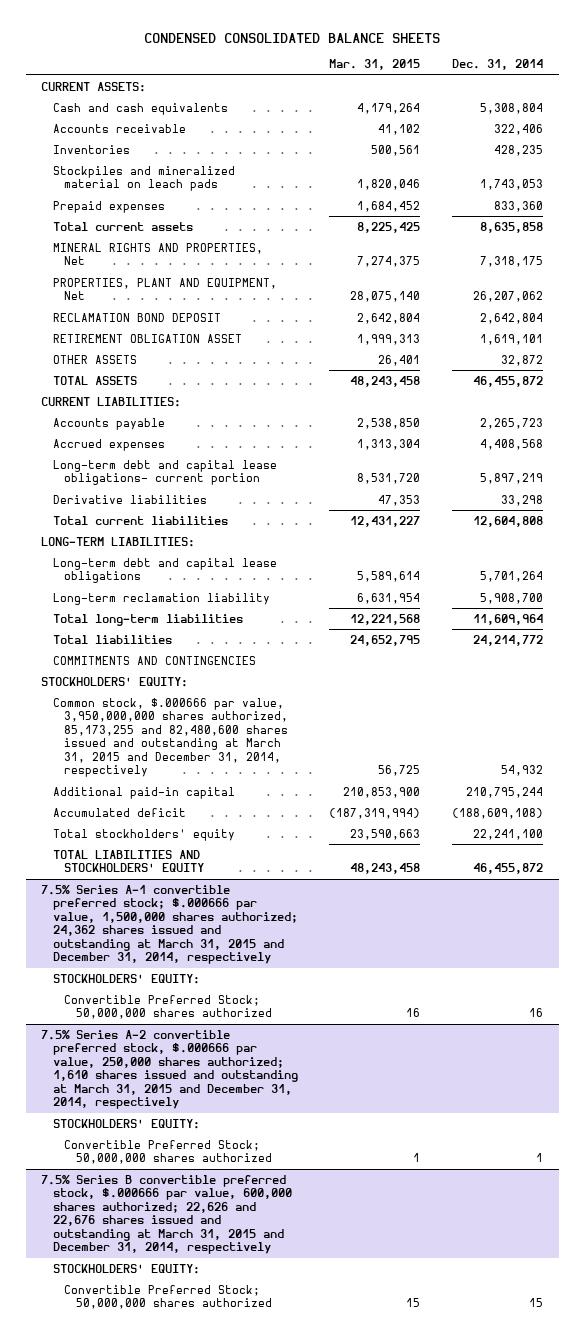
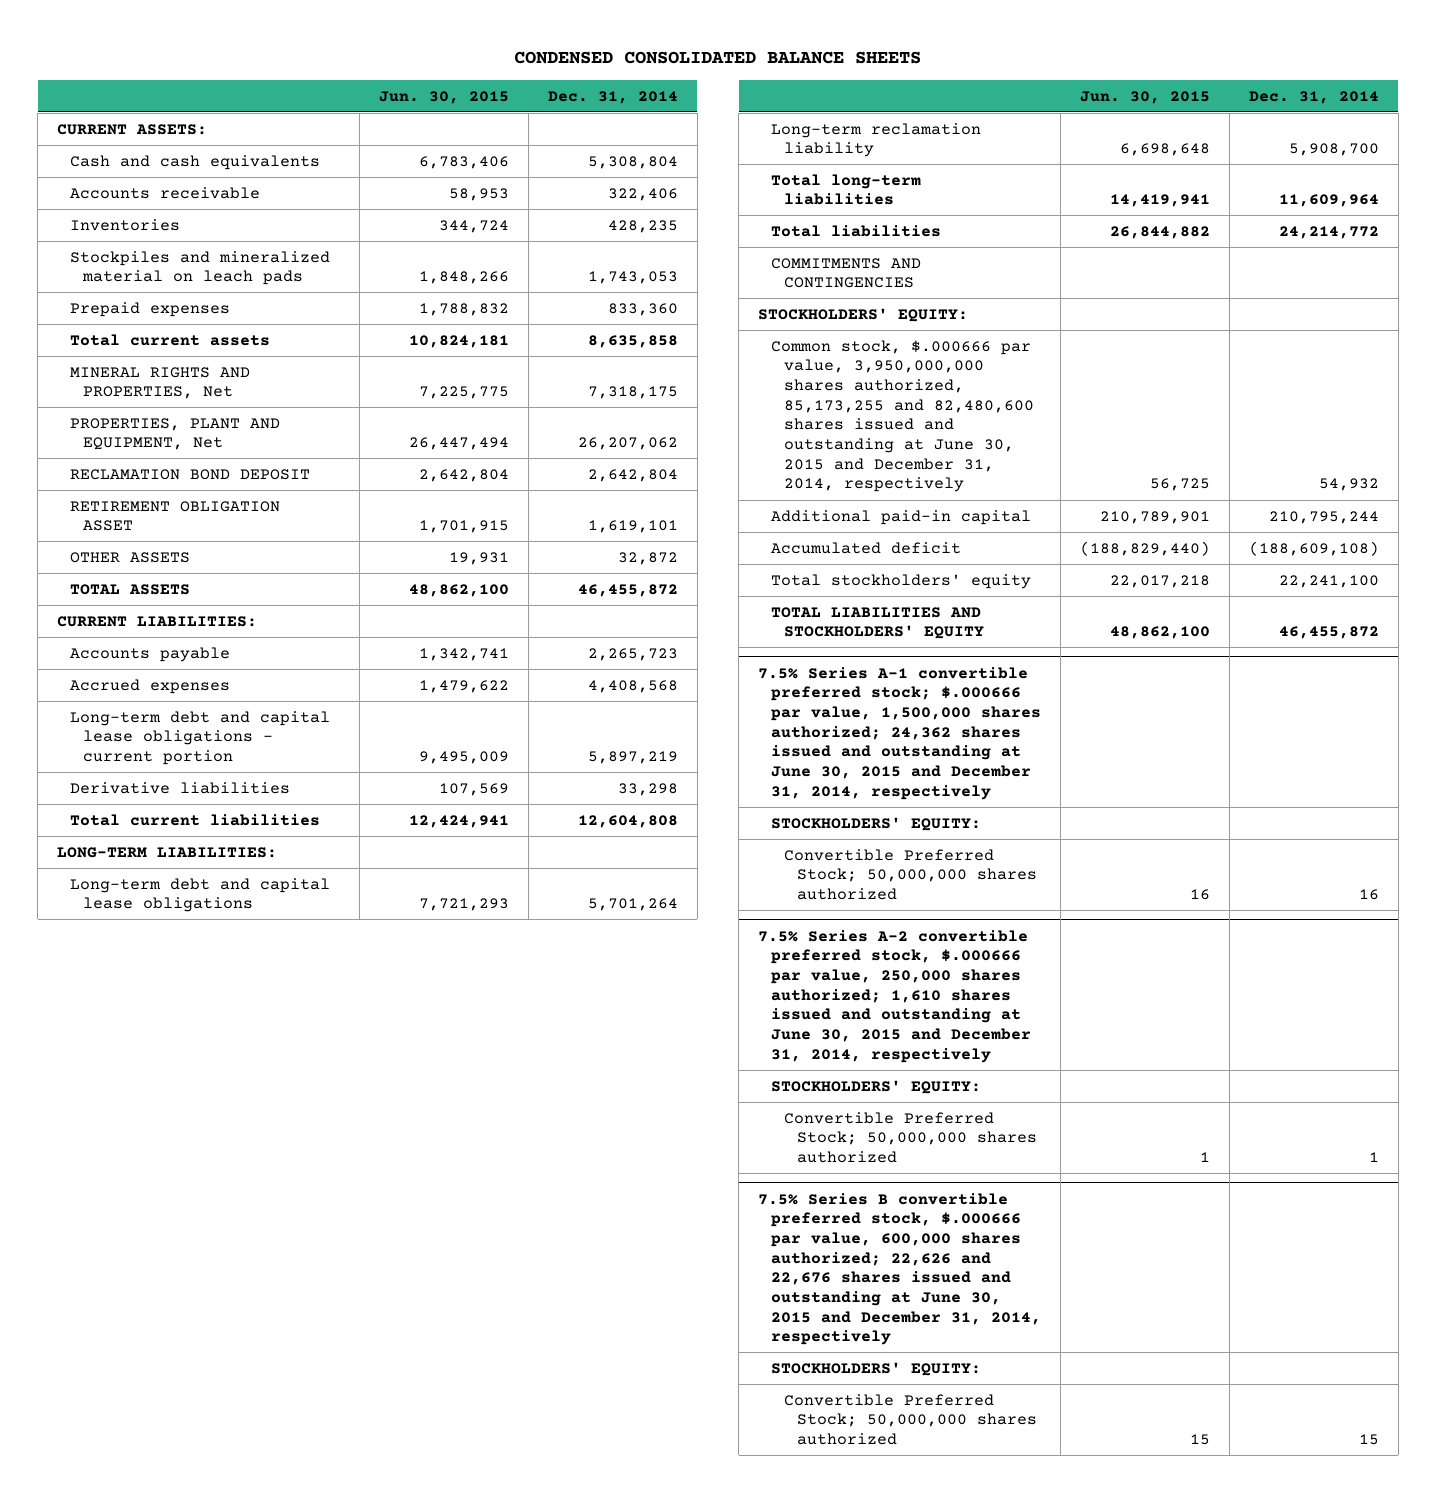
- | Mar. 31, 2015 | Dec. 31, 2014
+ | Jun. 30, 2015 | Dec. 31, 2014
- Long-term debt and capital lease obligations- current portion | 8,531,720 | 5,897,219
+ Long-term debt and capital lease obligations - current portion | 9,495,009 | 5,897,219
- Common stock, $.000666 par value, 3,950,000,000 shares authorized, 85,173,255 and 82,480,600 shares issued and outstanding at March 31, 2015 and December 31, 2014, respectively | 56,725 | 54,932
+ Common stock, $.000666 par value, 3,950,000,000 shares authorized, 85,173,255 and 82,480,600 shares issued and outstanding at June 30, 2015 and December 31, 2014, respectively | 56,725 | 54,932
- 7.5% Series A-1 convertible preferred stock; $.000666 par value, 1,500,000 shares authorized; 24,362 shares issued and outstanding at March 31, 2015 and December 31, 2014, respectively
+ 7.5% Series A-1 convertible preferred stock; $.000666 par value, 1,500,000 shares authorized; 24,362 shares issued and outstanding at June 30, 2015 and December 31, 2014, respectively
- 7.5% Series A-2 convertible preferred stock, $.000666 par value, 250,000 shares authorized; 1,610 shares issued and outstanding at March 31, 2015 and December 31, 2014, respectively
+ 7.5% Series A-2 convertible preferred stock, $.000666 par value, 250,000 shares authorized; 1,610 shares issued and outstanding at June 30, 2015 and December 31, 2014, respectively
- 7.5% Series B convertible preferred stock, $.000666 par value, 600,000 shares authorized; 22,626 and 22,676 shares issued and outstanding at March 31, 2015 and December 31, 2014, respectively
+ 7.5% Series B convertible preferred stock, $.000666 par value, 600,000 shares authorized; 22,626 and 22,676 shares issued and outstanding at June 30, 2015 and December 31, 2014, respectively

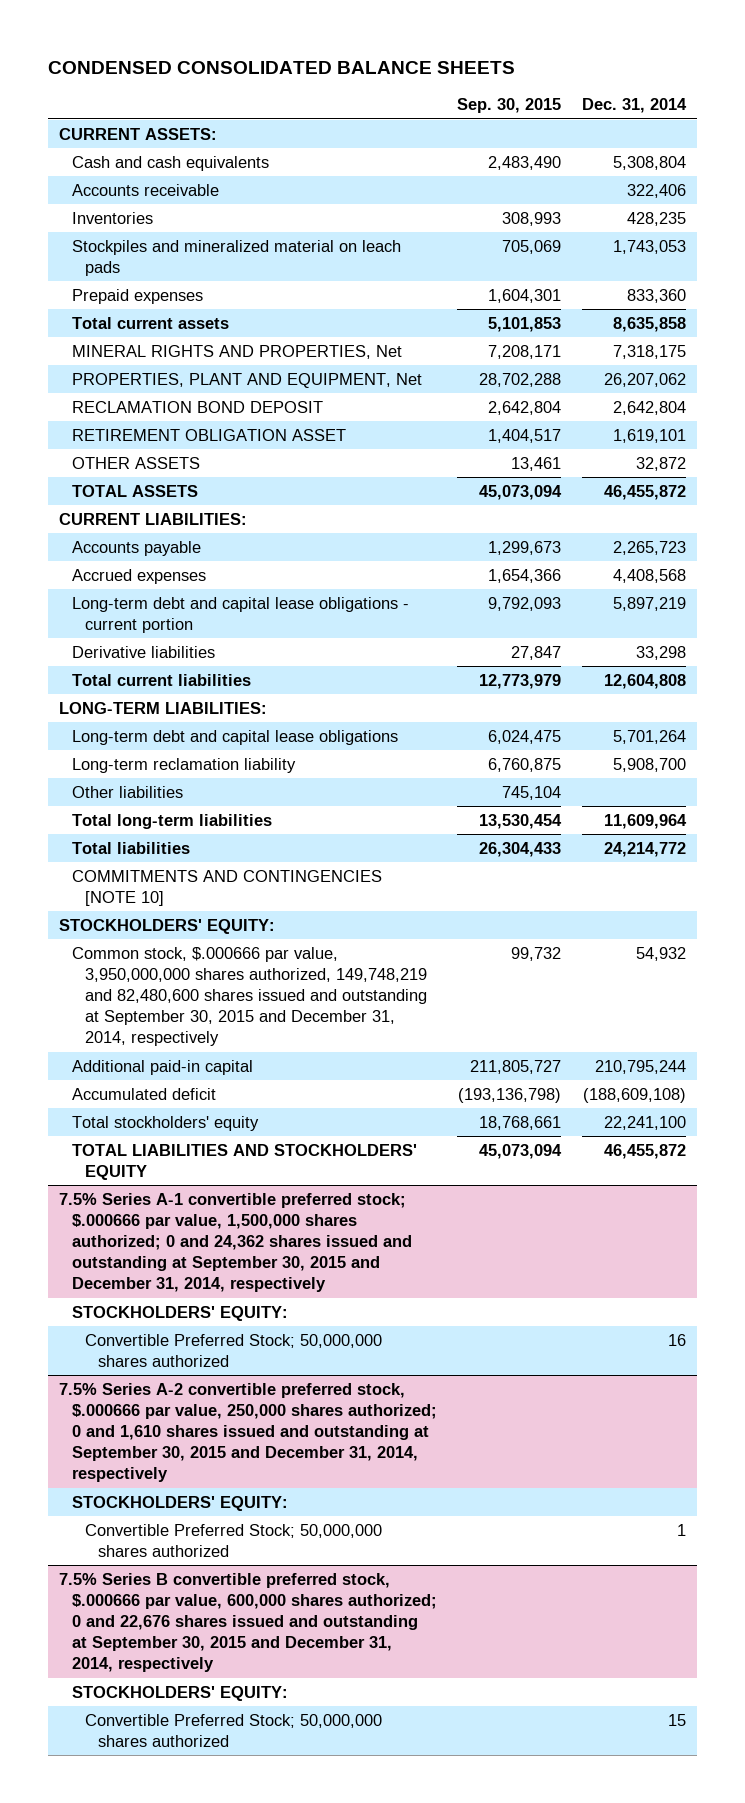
- | Jun. 30, 2015 | Dec. 31, 2014
+ | Sep. 30, 2015 | Dec. 31, 2014
+ Other liabilities | 745,104 |
- COMMITMENTS AND CONTINGENCIES
+ COMMITMENTS AND CONTINGENCIES [NOTE 10]
- Common stock, $.000666 par value, 3,950,000,000 shares authorized, 85,173,255 and 82,480,600 shares issued and outstanding at June 30, 2015 and December 31, 2014, respectively | 56,725 | 54,932
+ Common stock, $.000666 par value, 3,950,000,000 shares authorized, 149,748,219 and 82,480,600 shares issued and outstanding at September 30, 2015 and December 31, 2014, respectively | 99,732 | 54,932
- 7.5% Series A-1 convertible preferred stock; $.000666 par value, 1,500,000 shares authorized; 24,362 shares issued and outstanding at June 30, 2015 and December 31, 2014, respectively
+ 7.5% Series A-1 convertible preferred stock; $.000666 par value, 1,500,000 shares authorized; 0 and 24,362 shares issued and outstanding at September 30, 2015 and December 31, 2014, respectively
- 7.5% Series A-2 convertible preferred stock, $.000666 par value, 250,000 shares authorized; 1,610 shares issued and outstanding at June 30, 2015 and December 31, 2014, respectively
+ 7.5% Series A-2 convertible preferred stock, $.000666 par value, 250,000 shares authorized; 0 and 1,610 shares issued and outstanding at September 30, 2015 and December 31, 2014, respectively
- 7.5% Series B convertible preferred stock, $.000666 par value, 600,000 shares authorized; 22,626 and 22,676 shares issued and outstanding at June 30, 2015 and December 31, 2014, respectively
+ 7.5% Series B convertible preferred stock, $.000666 par value, 600,000 shares authorized; 0 and 22,676 shares issued and outstanding at September 30, 2015 and December 31, 2014, respectively

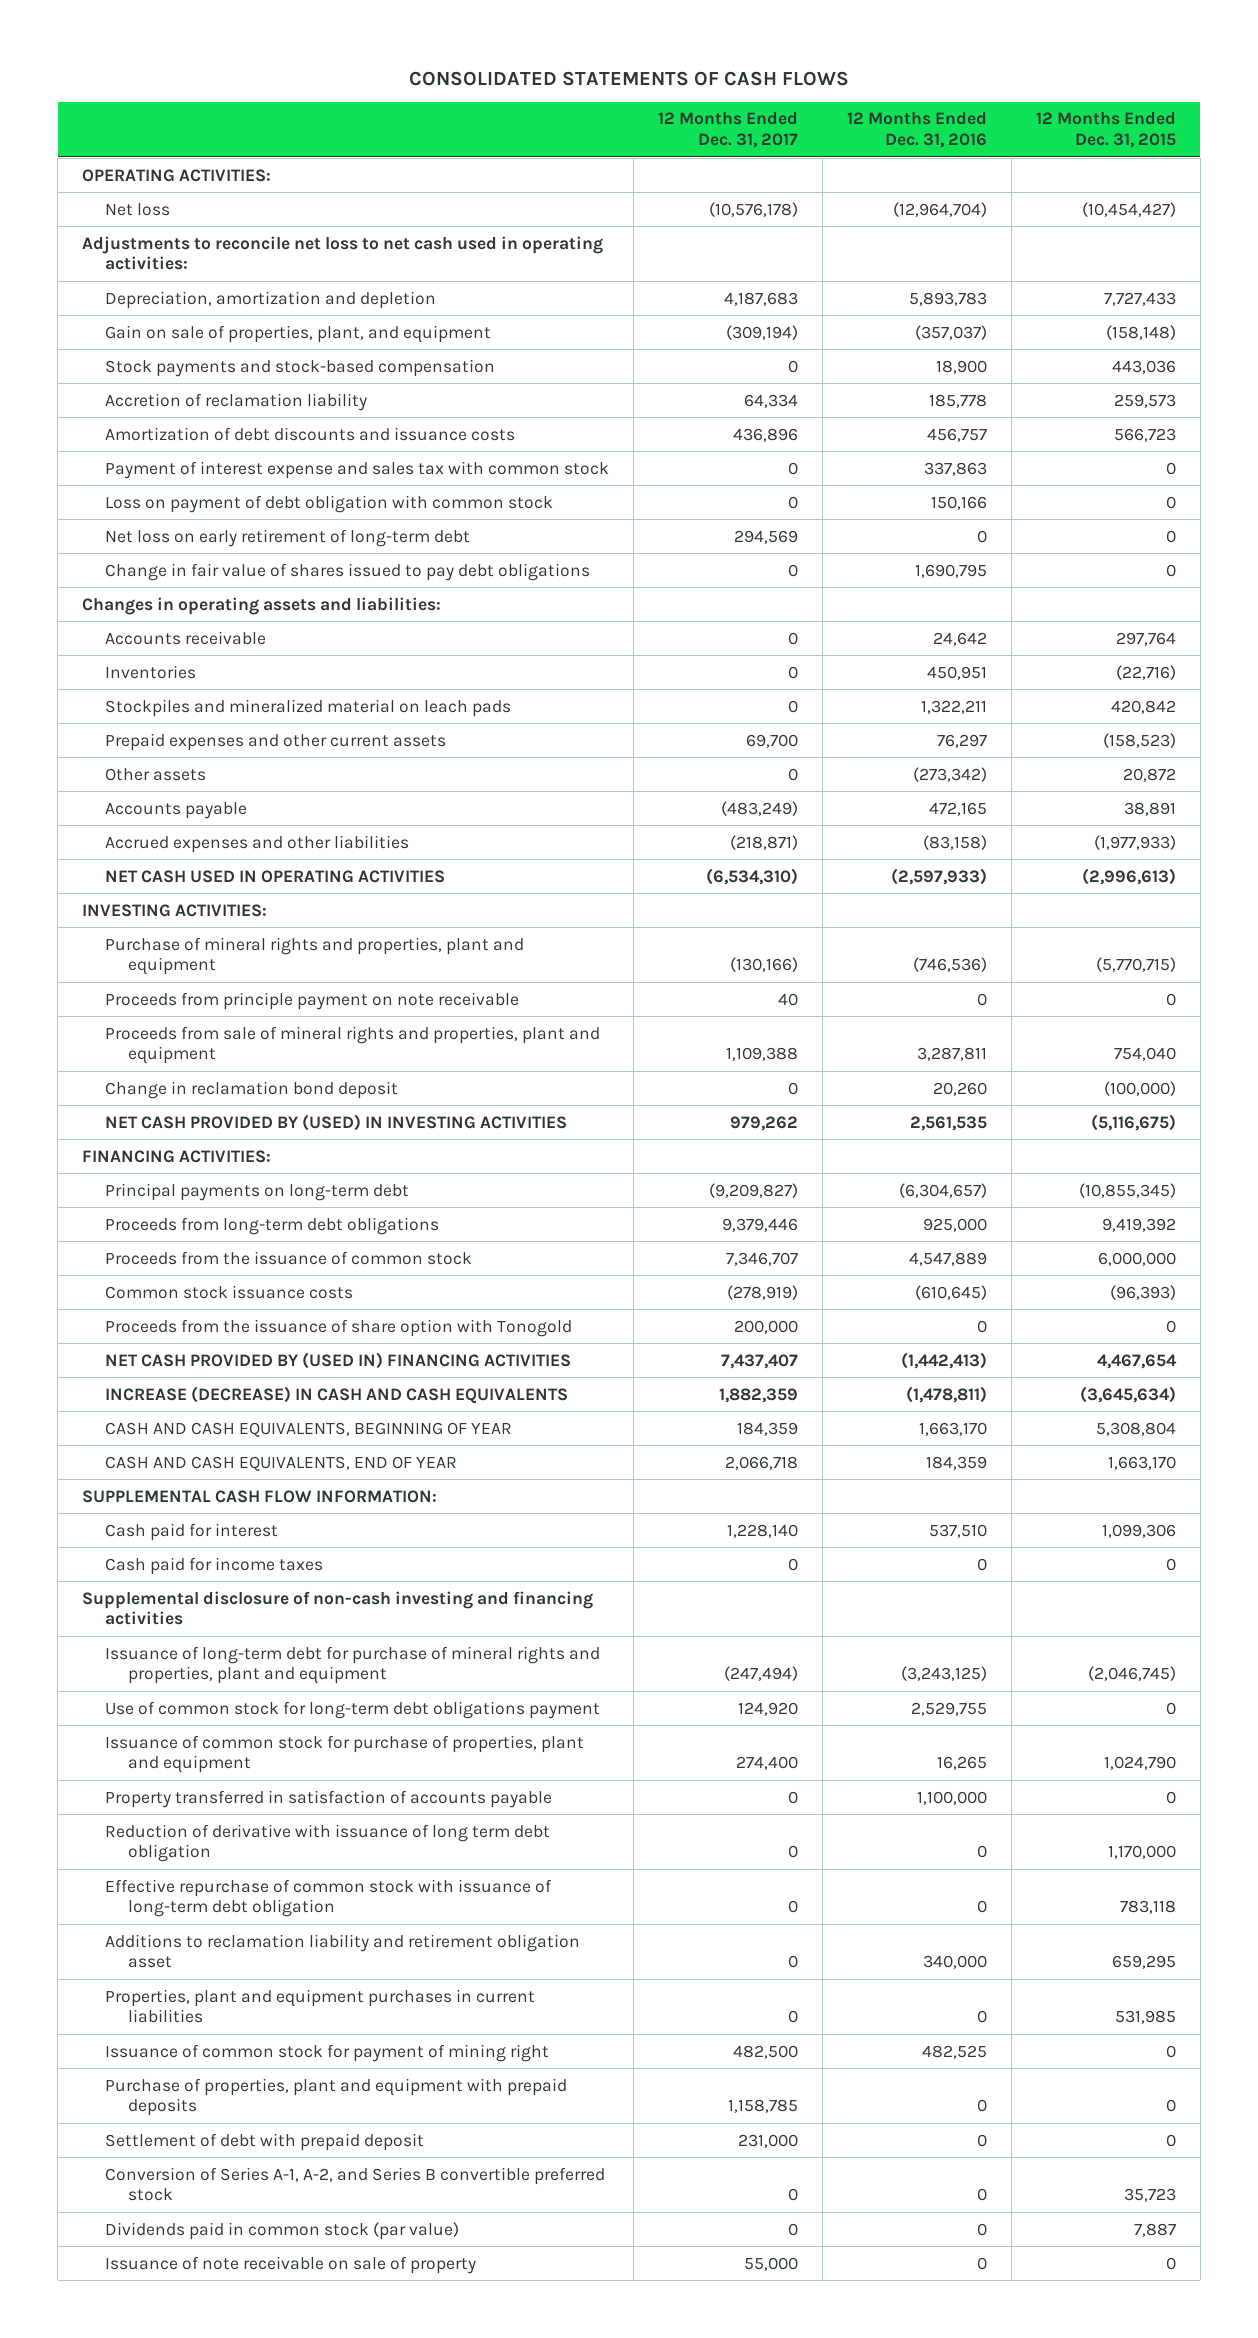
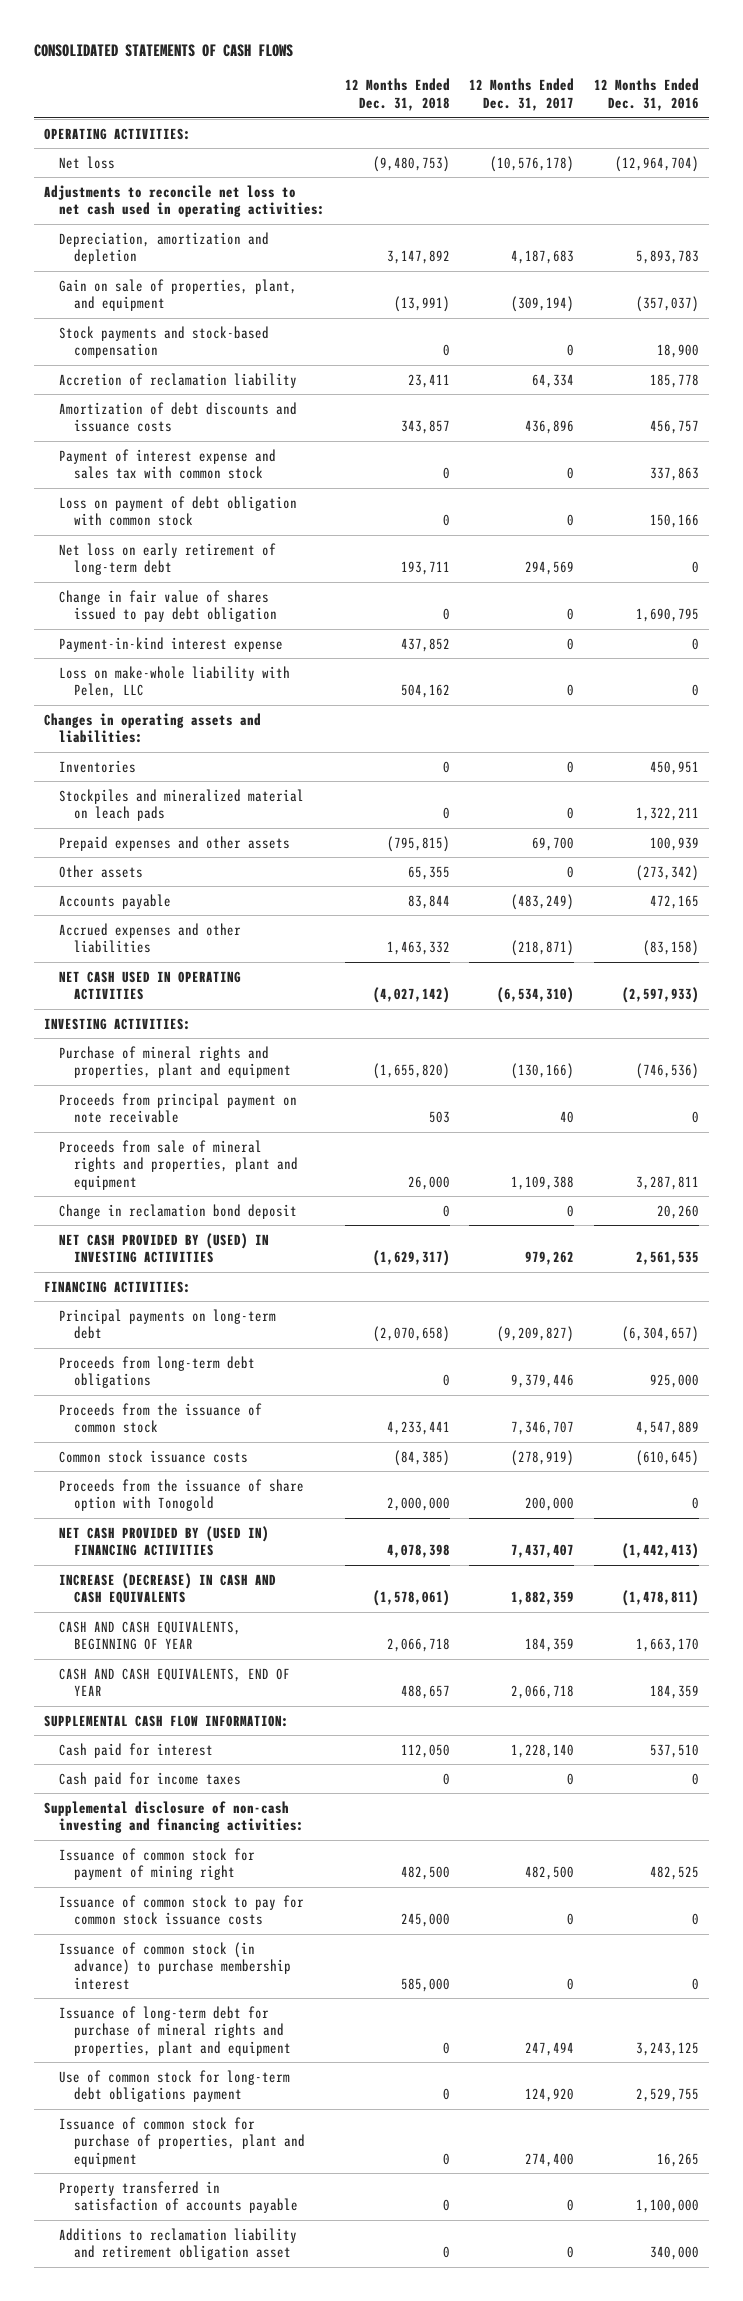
- | 12 Months Ended Dec. 31, 2017 | 12 Months Ended Dec. 31, 2016 | 12 Months Ended Dec. 31, 2015
+ | 12 Months Ended Dec. 31, 2018 | 12 Months Ended Dec. 31, 2017 | 12 Months Ended Dec. 31, 2016
- Change in fair value of shares issued to pay debt obligations | 0 | 1,690,795 | 0
+ Change in fair value of shares issued to pay debt obligation | 0 | 0 | 1,690,795
+ Payment-in-kind interest expense | 437,852 | 0 | 0
+ Loss on make-whole liability with Pelen, LLC | 504,162 | 0 | 0
- Accounts receivable | 0 | 24,642 | 297,764
- Prepaid expenses and other current assets | 69,700 | 76,297 | (158,523)
+ Prepaid expenses and other assets | (795,815) | 69,700 | 100,939
- Proceeds from principle payment on note receivable | 40 | 0 | 0
+ Proceeds from principal payment on note receivable | 503 | 40 | 0
- Supplemental disclosure of non-cash investing and financing activities
- Issuance of long-term debt for purchase of mineral rights and properties, plant and equipment | (247,494) | (3,243,125) | (2,046,745)
+ Supplemental disclosure of non-cash investing and financing activities:
moved up: Issuance of common stock for payment of mining right | 482,500 | 482,500 | 482,525
+ Issuance of common stock to pay for common stock issuance costs | 245,000 | 0 | 0
+ Issuance of common stock (in advance) to purchase membership interest | 585,000 | 0 | 0
+ Issuance of long-term debt for purchase of mineral rights and properties, plant and equipment | 0 | 247,494 | 3,243,125
- Reduction of derivative with issuance of long term debt obligation | 0 | 0 | 1,170,000
- Effective repurchase of common stock with issuance of long-term debt obligation | 0 | 0 | 783,118
- Properties, plant and equipment purchases in current liabilities | 0 | 0 | 531,985
- Purchase of properties, plant and equipment with prepaid deposits | 1,158,785 | 0 | 0
- Settlement of debt with prepaid deposit | 231,000 | 0 | 0
- Conversion of Series A-1, A-2, and Series B convertible preferred stock | 0 | 0 | 35,723
- Dividends paid in common stock (par value) | 0 | 0 | 7,887
- Issuance of note receivable on sale of property | 55,000 | 0 | 0

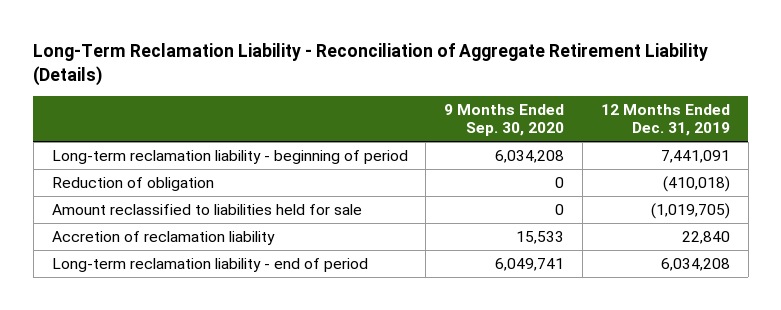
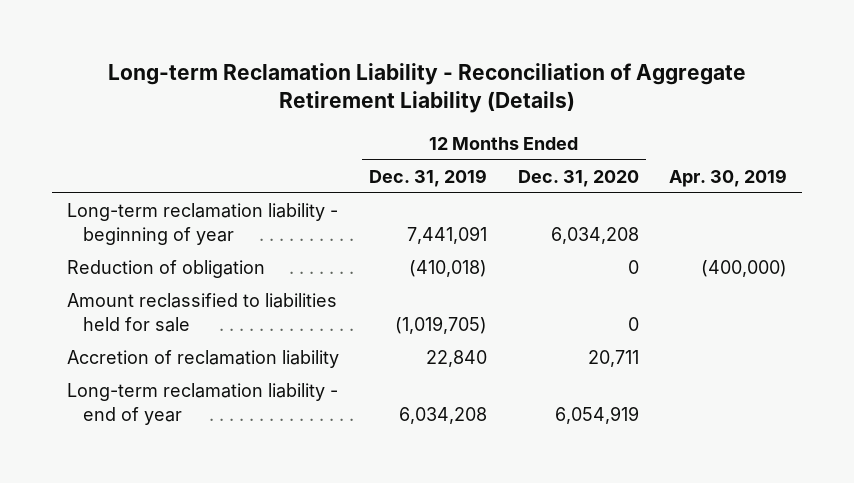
- Long-Term Reclamation Liability - Reconciliation of Aggregate Retirement Liability (Details)
+ Long-term Reclamation Liability - Reconciliation of Aggregate Retirement Liability (Details)
- | 9 Months Ended Sep. 30, 2020 | 12 Months Ended Dec. 31, 2019
+ | 12 Months Ended Dec. 31, 2019 | 12 Months Ended Dec. 31, 2020 | Apr. 30, 2019
- Long-term reclamation liability - beginning of period | 6,034,208 | 7,441,091
+ Long-term reclamation liability - beginning of year | 7,441,091 | 6,034,208 |
- Long-term reclamation liability - end of period | 6,049,741 | 6,034,208
+ Long-term reclamation liability - end of year | 6,034,208 | 6,054,919 |

